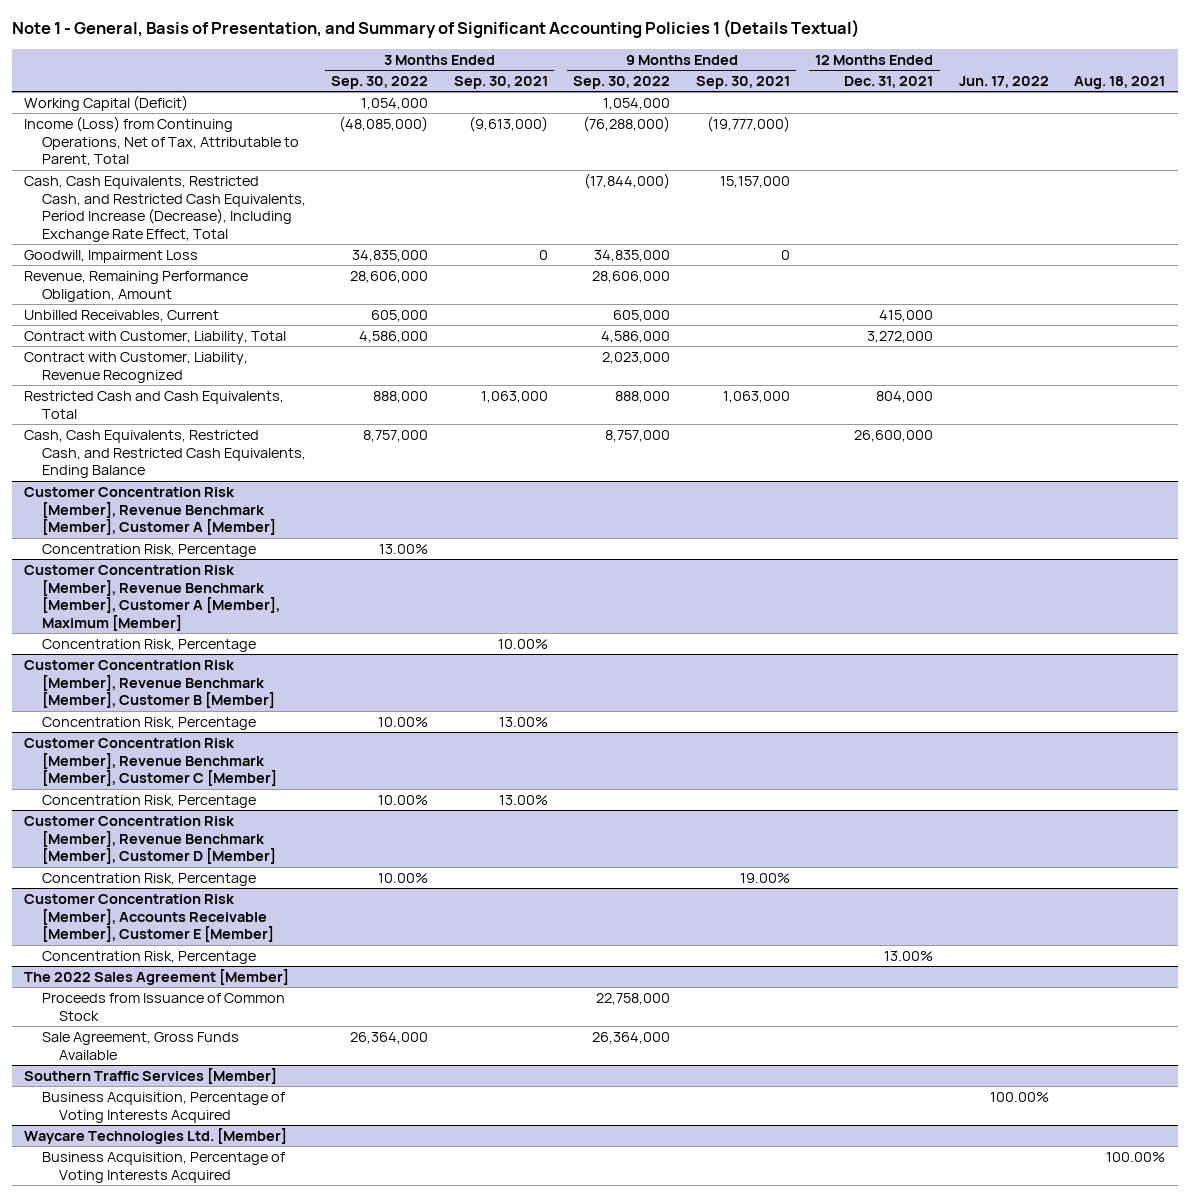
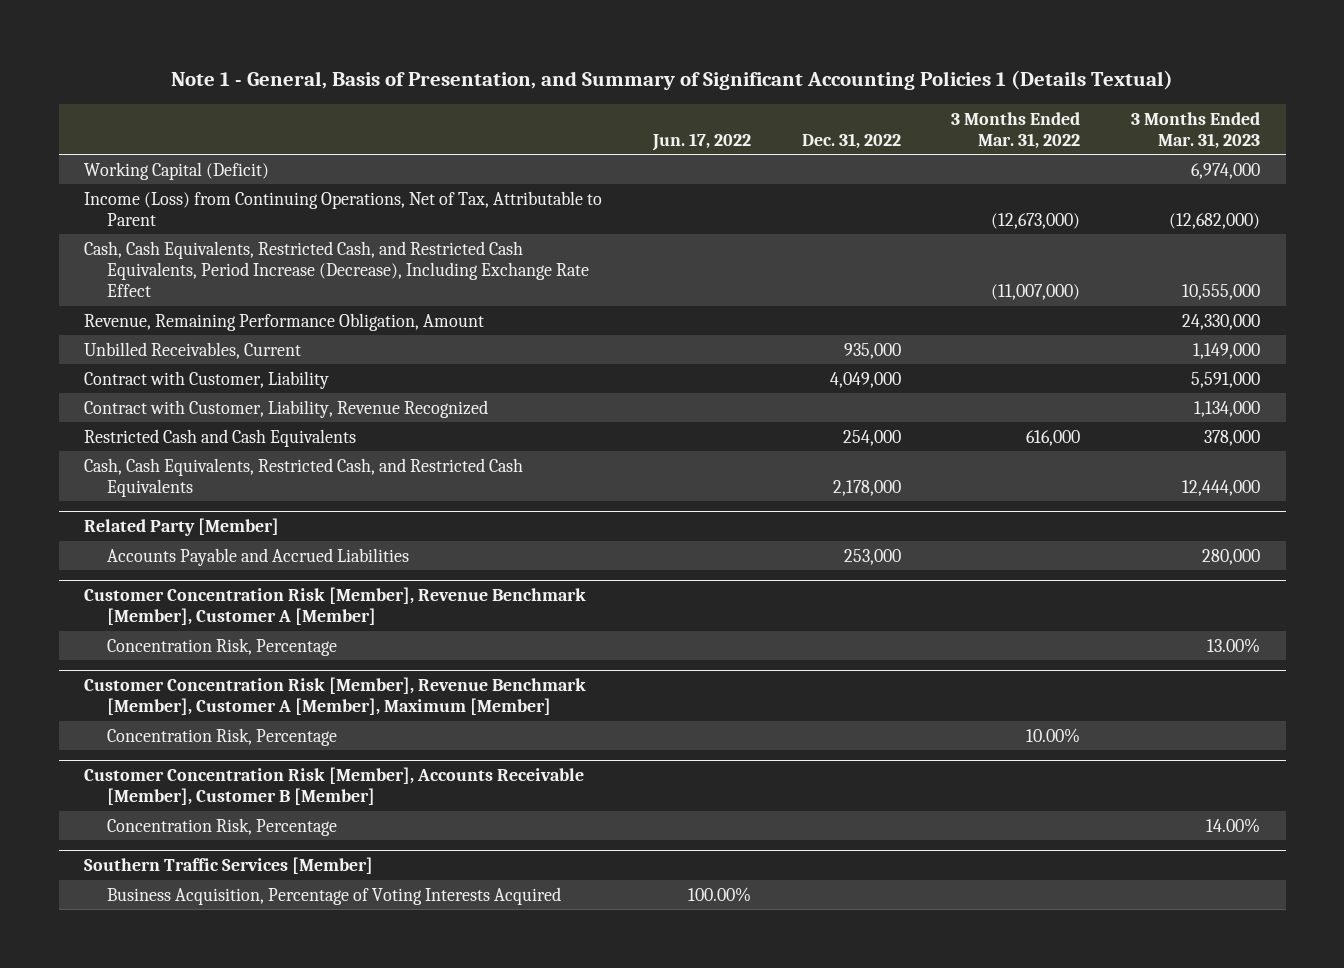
- | 3 Months Ended Sep. 30, 2022 | 3 Months Ended Sep. 30, 2021 | 9 Months Ended Sep. 30, 2022 | 9 Months Ended Sep. 30, 2021 | 12 Months Ended Dec. 31, 2021 | Jun. 17, 2022 | Aug. 18, 2021
+ | Jun. 17, 2022 | Dec. 31, 2022 | 3 Months Ended Mar. 31, 2022 | 3 Months Ended Mar. 31, 2023
- Income (Loss) from Continuing Operations, Net of Tax, Attributable to Parent, Total | (48,085,000) | (9,613,000) | (76,288,000) | (19,777,000) | | |
- Cash, Cash Equivalents, Restricted Cash, and Restricted Cash Equivalents, Period Increase (Decrease), Including Exchange Rate Effect, Total | | | (17,844,000) | 15,157,000 | | |
- Goodwill, Impairment Loss | 34,835,000 | 0 | 34,835,000 | 0 | | |
+ Income (Loss) from Continuing Operations, Net of Tax, Attributable to Parent | | | (12,673,000) | (12,682,000)
+ Cash, Cash Equivalents, Restricted Cash, and Restricted Cash Equivalents, Period Increase (Decrease), Including Exchange Rate Effect | | | (11,007,000) | 10,555,000
- Contract with Customer, Liability, Total | 4,586,000 | | 4,586,000 | | 3,272,000 | |
+ Contract with Customer, Liability | | 4,049,000 | | 5,591,000
- Restricted Cash and Cash Equivalents, Total | 888,000 | 1,063,000 | 888,000 | 1,063,000 | 804,000 | |
- Cash, Cash Equivalents, Restricted Cash, and Restricted Cash Equivalents, Ending Balance | 8,757,000 | | 8,757,000 | | 26,600,000 | |
+ Restricted Cash and Cash Equivalents | | 254,000 | 616,000 | 378,000
+ Cash, Cash Equivalents, Restricted Cash, and Restricted Cash Equivalents | | 2,178,000 | | 12,444,000
+ Related Party [Member]
+ Accounts Payable and Accrued Liabilities | | 253,000 | | 280,000
- Customer Concentration Risk [Member], Revenue Benchmark [Member], Customer B [Member]
- Concentration Risk, Percentage | 10.00% | 13.00% | | | | |
- Customer Concentration Risk [Member], Revenue Benchmark [Member], Customer C [Member]
- Concentration Risk, Percentage | 10.00% | 13.00% | | | | |
- Customer Concentration Risk [Member], Revenue Benchmark [Member], Customer D [Member]
- Concentration Risk, Percentage | 10.00% | | | 19.00% | | |
- Customer Concentration Risk [Member], Accounts Receivable [Member], Customer E [Member]
+ Customer Concentration Risk [Member], Accounts Receivable [Member], Customer B [Member]
- The 2022 Sales Agreement [Member]
- Proceeds from Issuance of Common Stock | | | 22,758,000 | | | |
- Sale Agreement, Gross Funds Available | 26,364,000 | | 26,364,000 | | | |
- Waycare Technologies Ltd. [Member]
- Business Acquisition, Percentage of Voting Interests Acquired | | | | | | | 100.00%

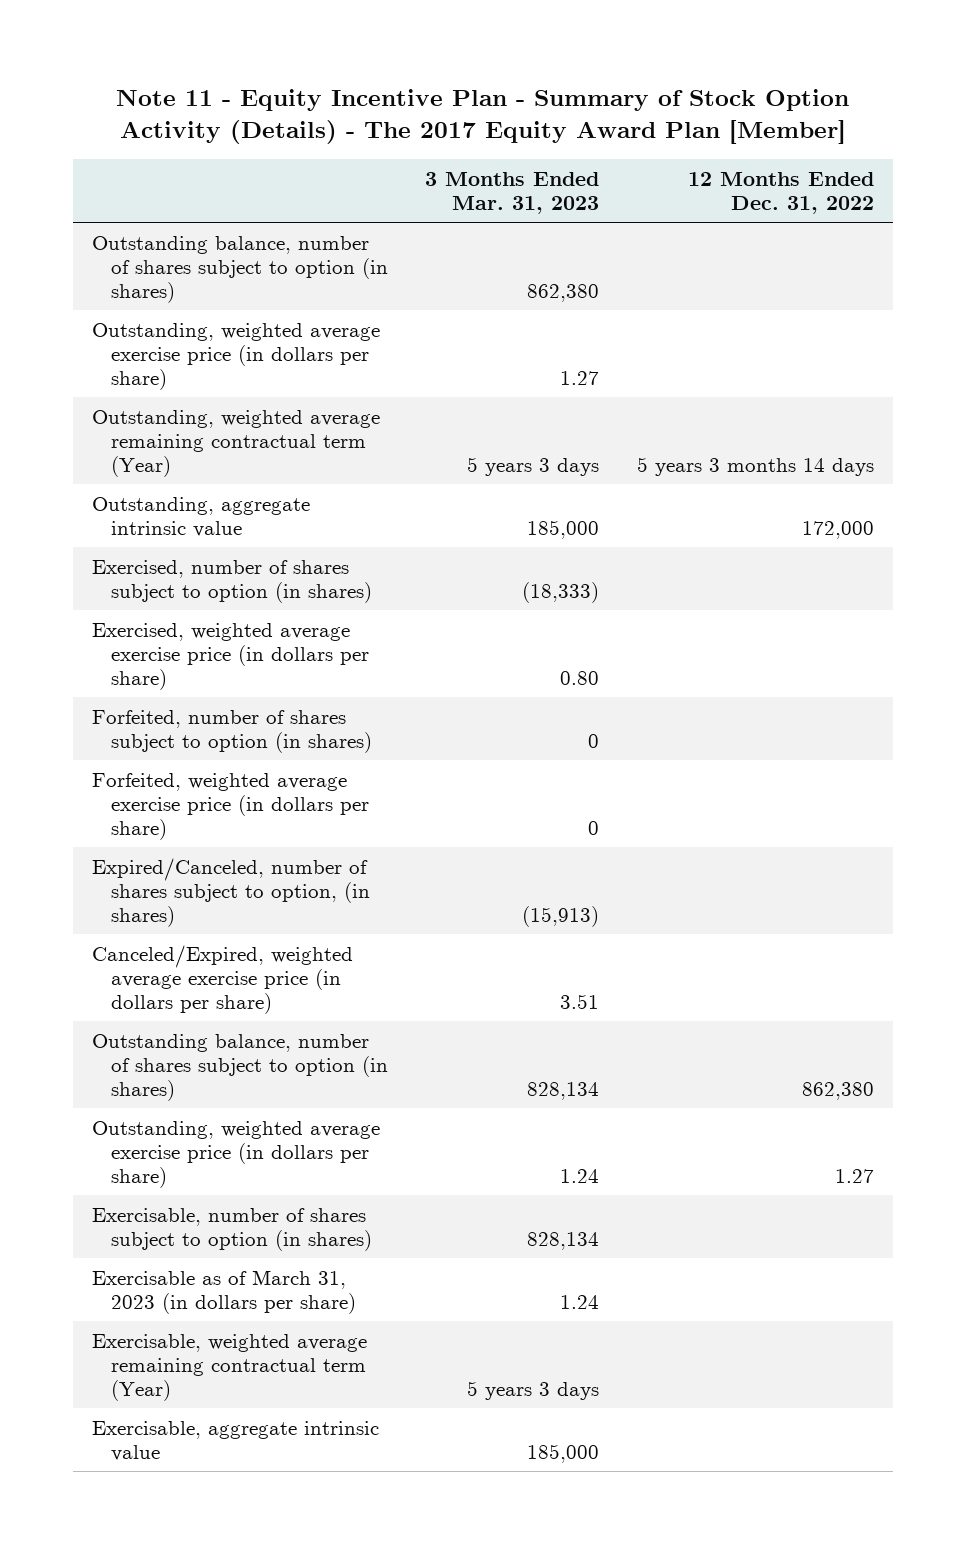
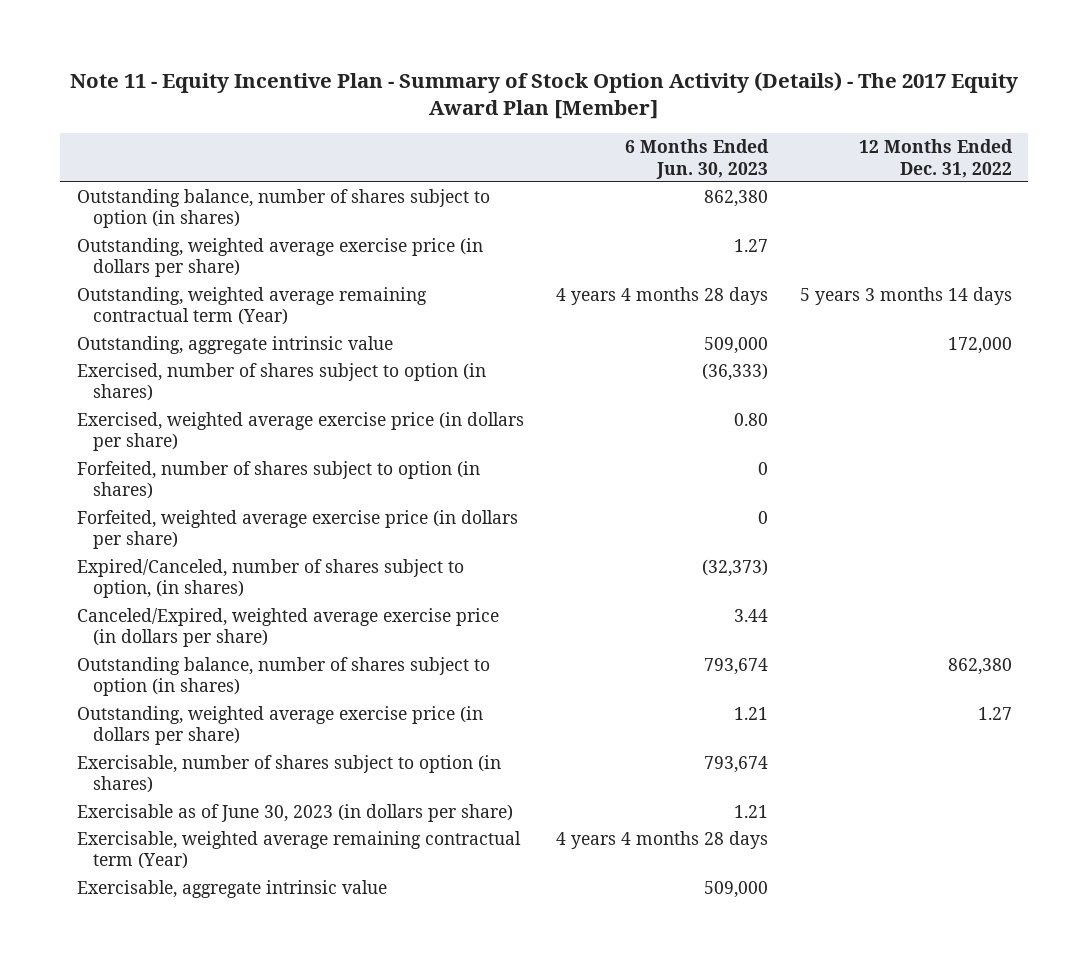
- | 3 Months Ended Mar. 31, 2023 | 12 Months Ended Dec. 31, 2022
+ | 6 Months Ended Jun. 30, 2023 | 12 Months Ended Dec. 31, 2022
- Exercisable as of March 31, 2023 (in dollars per share) | 1.24 |
+ Exercisable as of June 30, 2023 (in dollars per share) | 1.21 |

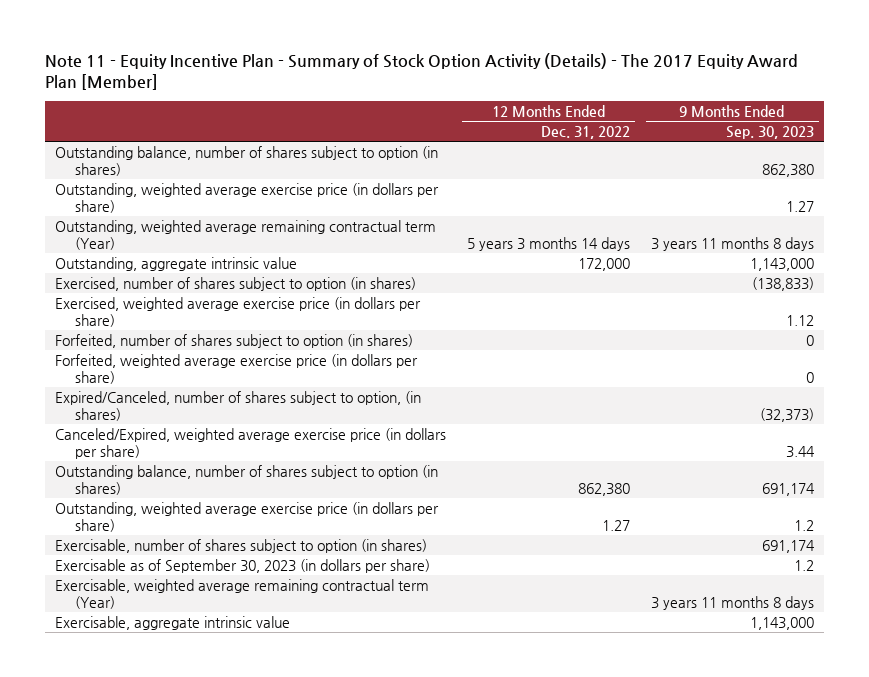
- | 6 Months Ended Jun. 30, 2023 | 12 Months Ended Dec. 31, 2022
+ | 12 Months Ended Dec. 31, 2022 | 9 Months Ended Sep. 30, 2023
- Exercisable as of June 30, 2023 (in dollars per share) | 1.21 |
+ Exercisable as of September 30, 2023 (in dollars per share) | | 1.2

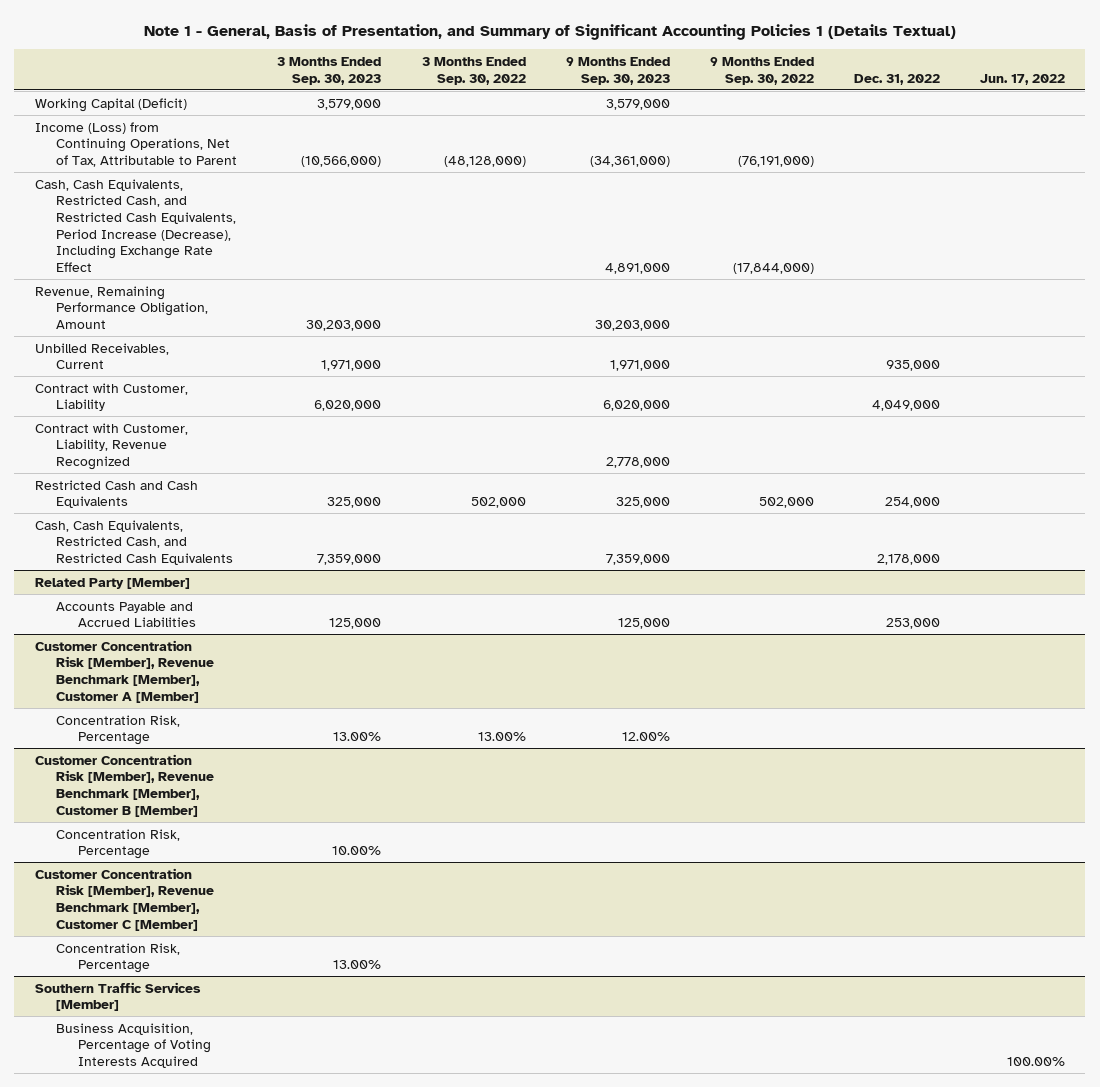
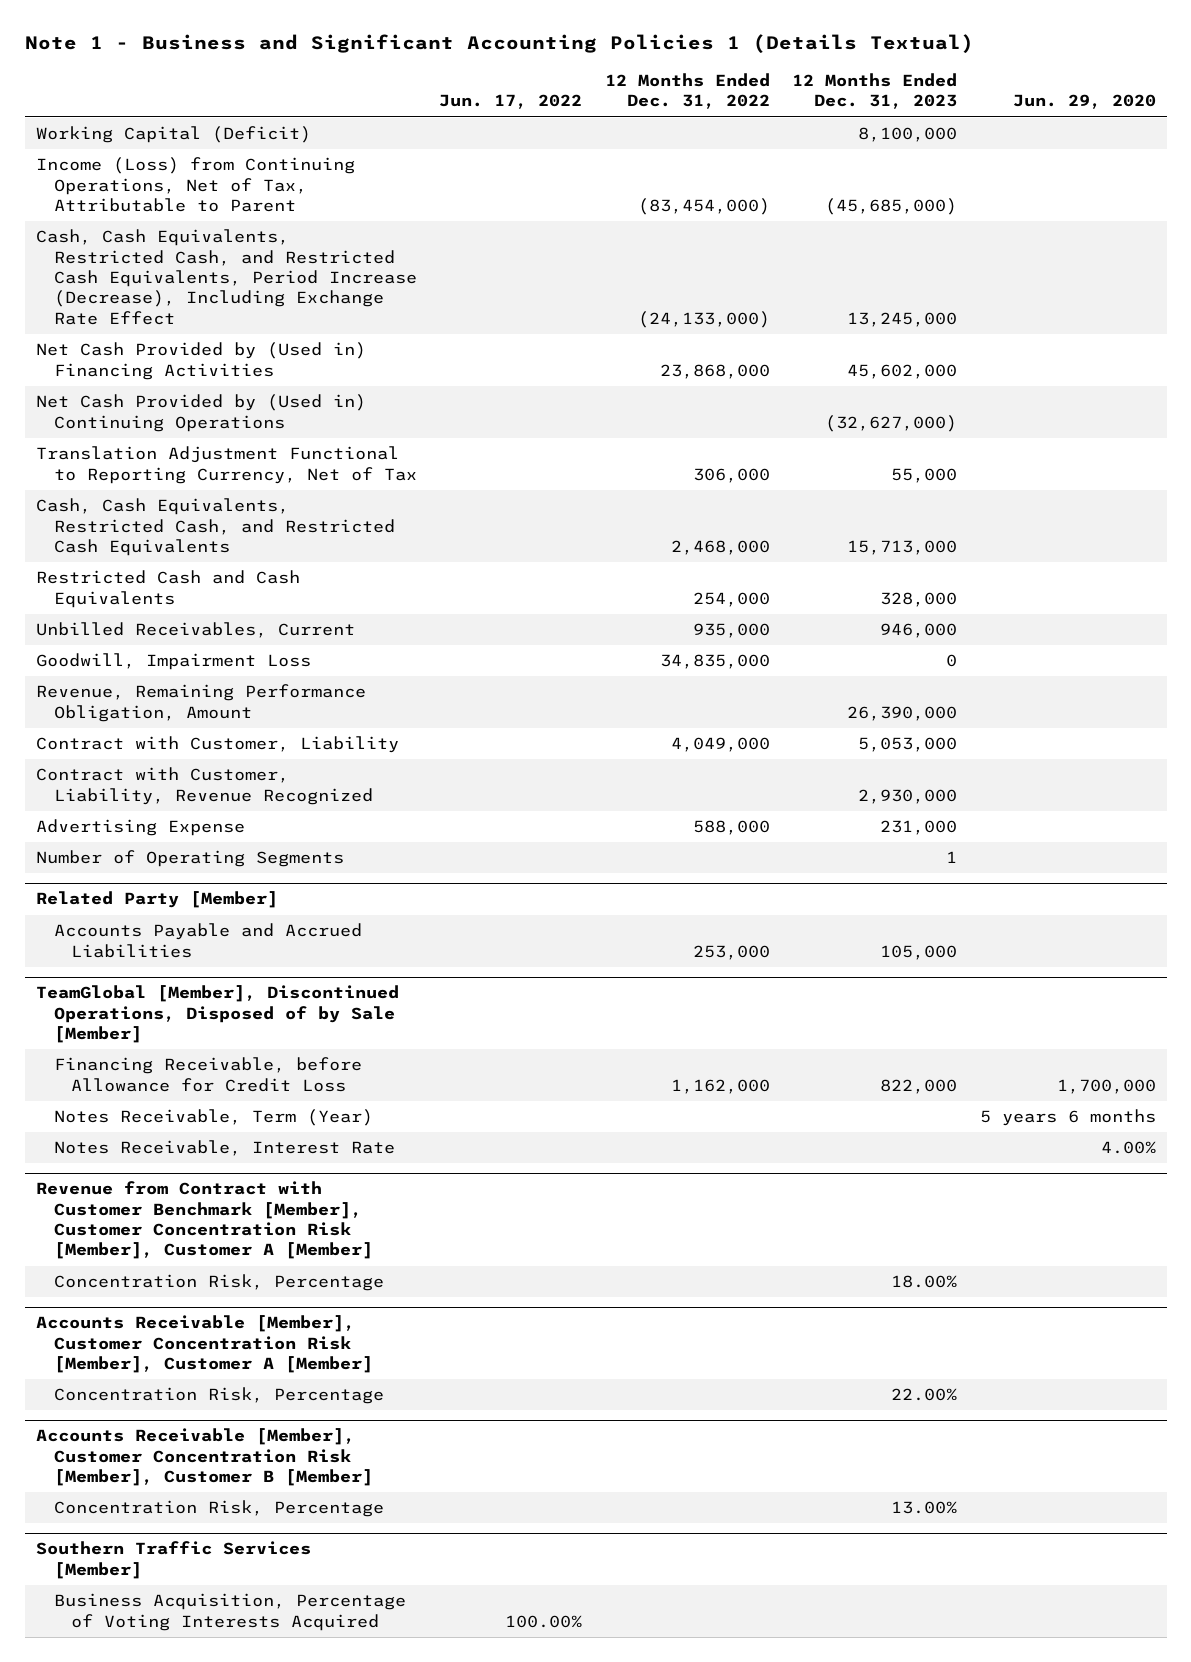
- Note 1 - General, Basis of Presentation, and Summary of Significant Accounting Policies 1 (Details Textual)
+ Note 1 - Business and Significant Accounting Policies 1 (Details Textual)
- | 3 Months Ended Sep. 30, 2023 | 3 Months Ended Sep. 30, 2022 | 9 Months Ended Sep. 30, 2023 | 9 Months Ended Sep. 30, 2022 | Dec. 31, 2022 | Jun. 17, 2022
+ | Jun. 17, 2022 | 12 Months Ended Dec. 31, 2022 | 12 Months Ended Dec. 31, 2023 | Jun. 29, 2020
+ Net Cash Provided by (Used in) Financing Activities | | 23,868,000 | 45,602,000 |
+ Net Cash Provided by (Used in) Continuing Operations | | | (32,627,000) |
+ Translation Adjustment Functional to Reporting Currency, Net of Tax | | 306,000 | 55,000 |
moved up: Cash, Cash Equivalents, Restricted Cash, and Restricted Cash Equivalents | | 2,468,000 | 15,713,000 |
moved up: Restricted Cash and Cash Equivalents | | 254,000 | 328,000 |
+ Goodwill, Impairment Loss | | 34,835,000 | 0 |
moved down: Revenue, Remaining Performance Obligation, Amount | | | 26,390,000 |
+ Advertising Expense | | 588,000 | 231,000 |
+ Number of Operating Segments | | | 1 |
- Customer Concentration Risk [Member], Revenue Benchmark [Member], Customer A [Member]
+ TeamGlobal [Member], Discontinued Operations, Disposed of by Sale [Member]
+ Financing Receivable, before Allowance for Credit Loss | | 1,162,000 | 822,000 | 1,700,000
+ Notes Receivable, Term (Year) | | | | 5 years 6 months
+ Notes Receivable, Interest Rate | | | | 4.00%
+ Revenue from Contract with Customer Benchmark [Member], Customer Concentration Risk [Member], Customer A [Member]
- Customer Concentration Risk [Member], Revenue Benchmark [Member], Customer B [Member]
+ Accounts Receivable [Member], Customer Concentration Risk [Member], Customer A [Member]
+ Concentration Risk, Percentage | | | 22.00% |
+ Accounts Receivable [Member], Customer Concentration Risk [Member], Customer B [Member]
- Customer Concentration Risk [Member], Revenue Benchmark [Member], Customer C [Member]
- Concentration Risk, Percentage | 13.00% | | | | |

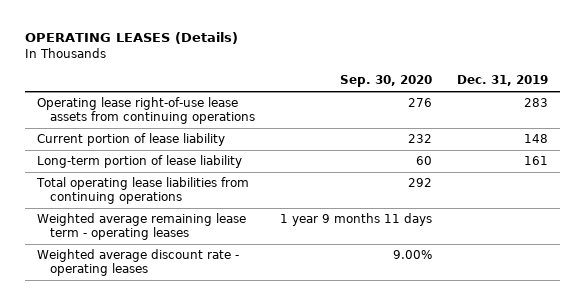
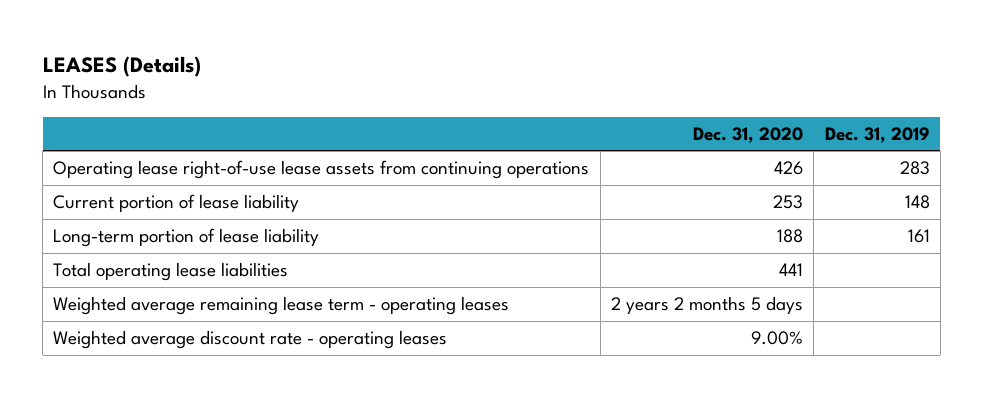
- OPERATING LEASES (Details)
+ LEASES (Details)
- | Sep. 30, 2020 | Dec. 31, 2019
+ | Dec. 31, 2020 | Dec. 31, 2019
- Total operating lease liabilities from continuing operations | 292 |
+ Total operating lease liabilities | 441 |

